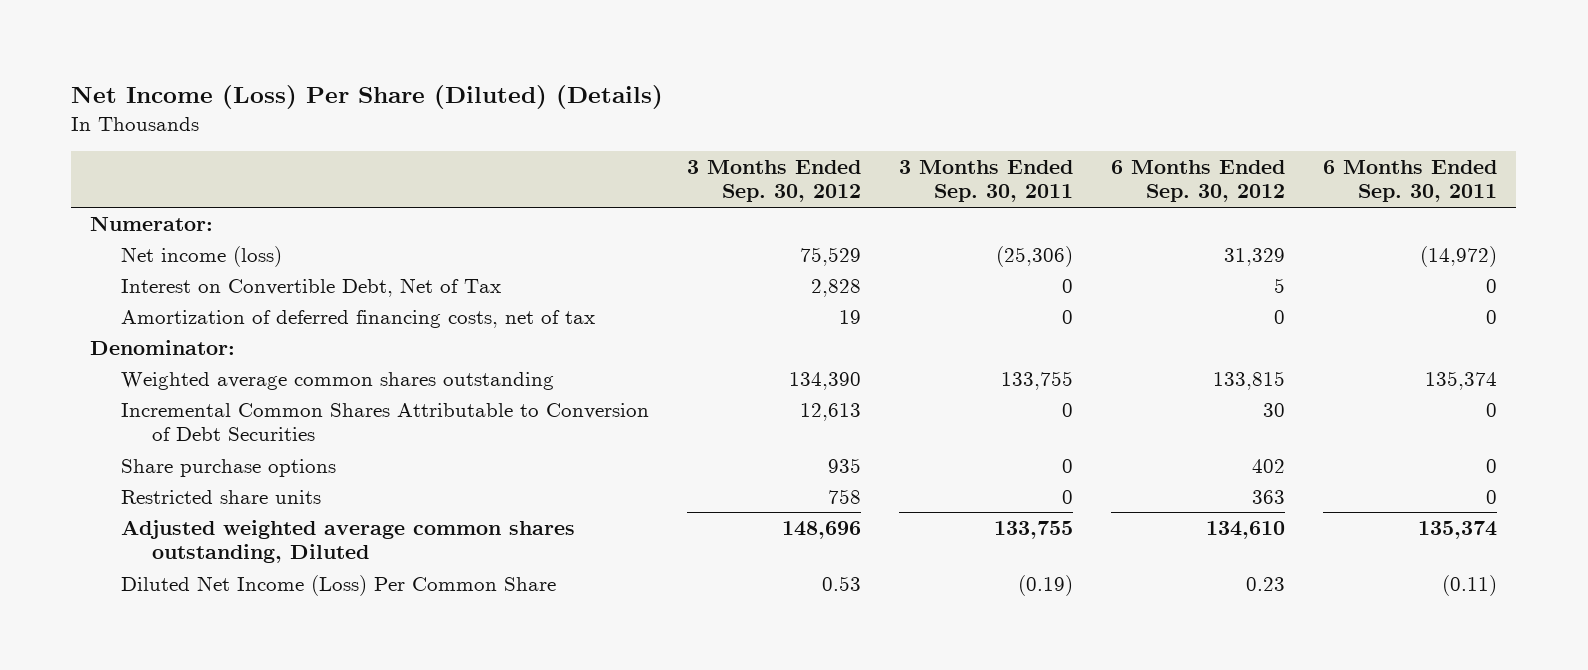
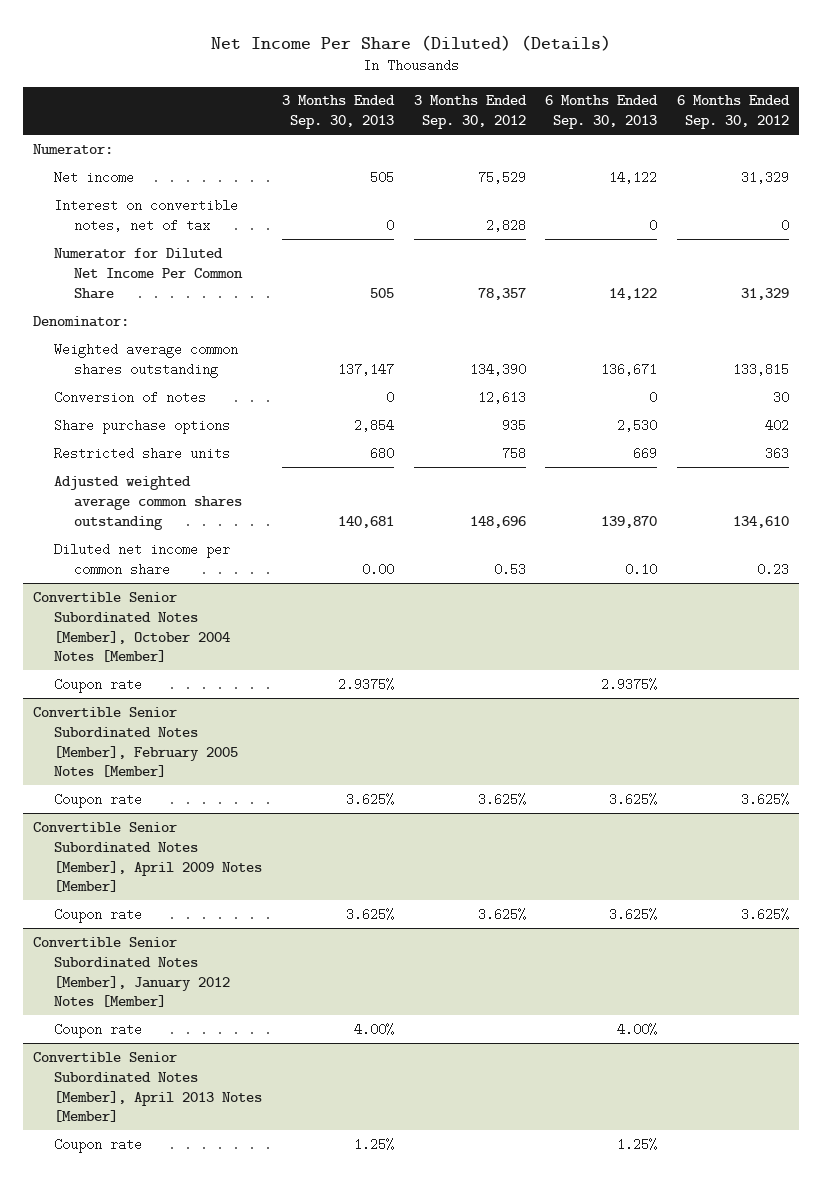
- Net Income (Loss) Per Share (Diluted) (Details)
+ Net Income Per Share (Diluted) (Details)
- | 3 Months Ended Sep. 30, 2012 | 3 Months Ended Sep. 30, 2011 | 6 Months Ended Sep. 30, 2012 | 6 Months Ended Sep. 30, 2011
+ | 3 Months Ended Sep. 30, 2013 | 3 Months Ended Sep. 30, 2012 | 6 Months Ended Sep. 30, 2013 | 6 Months Ended Sep. 30, 2012
- Net income (loss) | 75,529 | (25,306) | 31,329 | (14,972)
- Interest on Convertible Debt, Net of Tax | 2,828 | 0 | 5 | 0
- Amortization of deferred financing costs, net of tax | 19 | 0 | 0 | 0
+ Net income | 505 | 75,529 | 14,122 | 31,329
+ Interest on convertible notes, net of tax | 0 | 2,828 | 0 | 0
+ Numerator for Diluted Net Income Per Common Share | 505 | 78,357 | 14,122 | 31,329
- Incremental Common Shares Attributable to Conversion of Debt Securities | 12,613 | 0 | 30 | 0
+ Conversion of notes | 0 | 12,613 | 0 | 30
- Adjusted weighted average common shares outstanding, Diluted | 148,696 | 133,755 | 134,610 | 135,374
- Diluted Net Income (Loss) Per Common Share | 0.53 | (0.19) | 0.23 | (0.11)
+ Adjusted weighted average common shares outstanding | 140,681 | 148,696 | 139,870 | 134,610
+ Diluted net income per common share | 0.00 | 0.53 | 0.10 | 0.23
+ Convertible Senior Subordinated Notes [Member], October 2004 Notes [Member]
+ Coupon rate | 2.9375% | | 2.9375% |
+ Convertible Senior Subordinated Notes [Member], February 2005 Notes [Member]
+ Coupon rate | 3.625% | 3.625% | 3.625% | 3.625%
+ Convertible Senior Subordinated Notes [Member], April 2009 Notes [Member]
+ Coupon rate | 3.625% | 3.625% | 3.625% | 3.625%
+ Convertible Senior Subordinated Notes [Member], January 2012 Notes [Member]
+ Coupon rate | 4.00% | | 4.00% |
+ Convertible Senior Subordinated Notes [Member], April 2013 Notes [Member]
+ Coupon rate | 1.25% | | 1.25% |

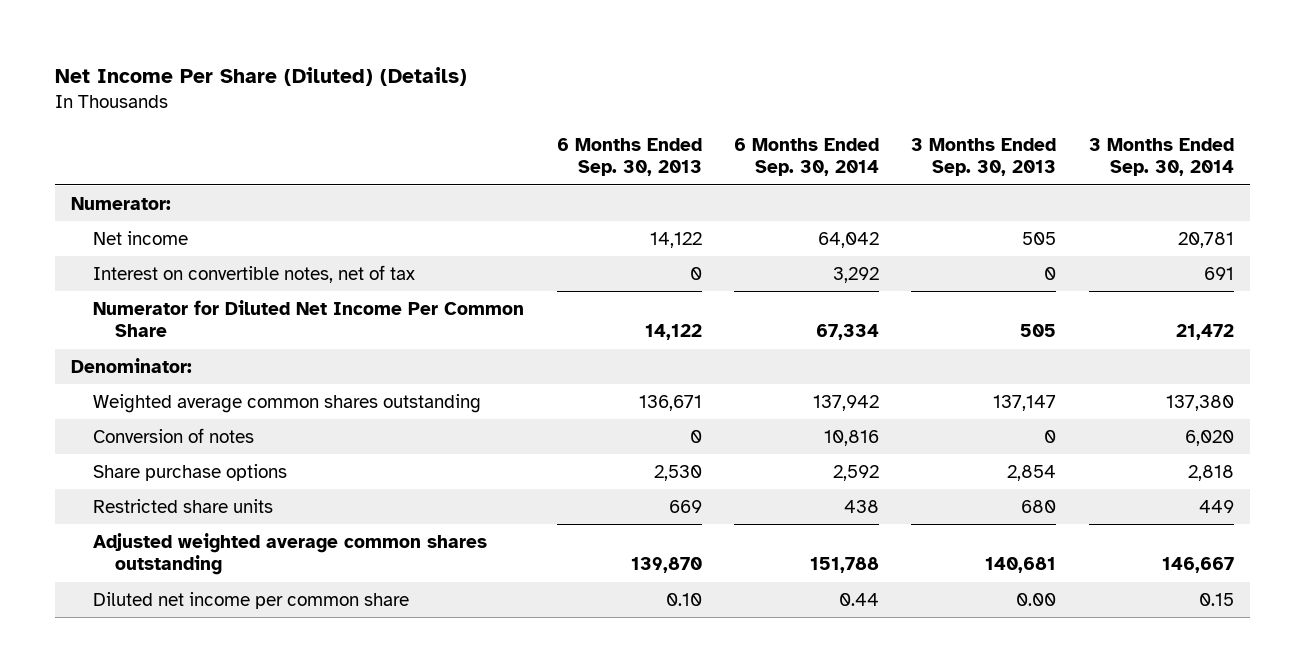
- | 3 Months Ended Sep. 30, 2013 | 3 Months Ended Sep. 30, 2012 | 6 Months Ended Sep. 30, 2013 | 6 Months Ended Sep. 30, 2012
+ | 6 Months Ended Sep. 30, 2013 | 6 Months Ended Sep. 30, 2014 | 3 Months Ended Sep. 30, 2013 | 3 Months Ended Sep. 30, 2014
- Convertible Senior Subordinated Notes [Member], October 2004 Notes [Member]
- Coupon rate | 2.9375% | | 2.9375% |
- Convertible Senior Subordinated Notes [Member], February 2005 Notes [Member]
- Coupon rate | 3.625% | 3.625% | 3.625% | 3.625%
- Convertible Senior Subordinated Notes [Member], April 2009 Notes [Member]
- Coupon rate | 3.625% | 3.625% | 3.625% | 3.625%
- Convertible Senior Subordinated Notes [Member], January 2012 Notes [Member]
- Coupon rate | 4.00% | | 4.00% |
- Convertible Senior Subordinated Notes [Member], April 2013 Notes [Member]
- Coupon rate | 1.25% | | 1.25% |

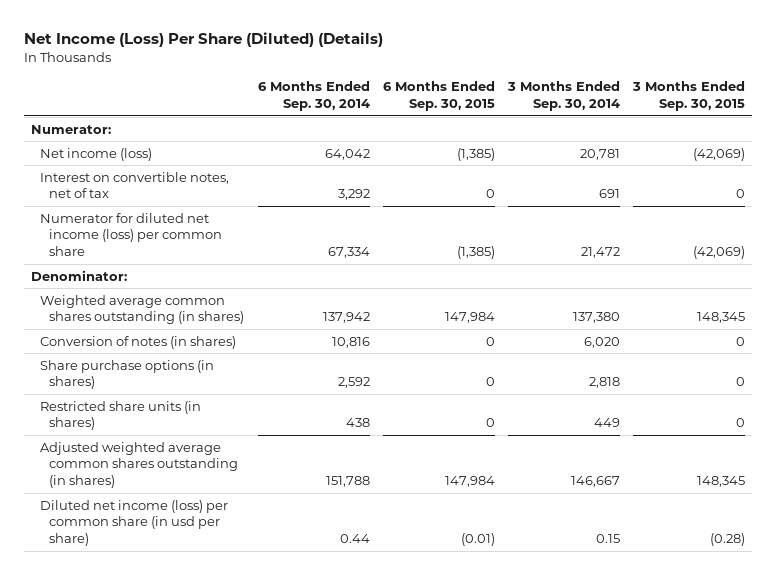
- Net Income Per Share (Diluted) (Details)
+ Net Income (Loss) Per Share (Diluted) (Details)
- | 6 Months Ended Sep. 30, 2013 | 6 Months Ended Sep. 30, 2014 | 3 Months Ended Sep. 30, 2013 | 3 Months Ended Sep. 30, 2014
+ | 6 Months Ended Sep. 30, 2014 | 6 Months Ended Sep. 30, 2015 | 3 Months Ended Sep. 30, 2014 | 3 Months Ended Sep. 30, 2015
- Net income | 14,122 | 64,042 | 505 | 20,781
+ Net income (loss) | 64,042 | (1,385) | 20,781 | (42,069)
- Numerator for Diluted Net Income Per Common Share | 14,122 | 67,334 | 505 | 21,472
+ Numerator for diluted net income (loss) per common share | 67,334 | (1,385) | 21,472 | (42,069)
- Weighted average common shares outstanding | 136,671 | 137,942 | 137,147 | 137,380
- Conversion of notes | 0 | 10,816 | 0 | 6,020
- Share purchase options | 2,530 | 2,592 | 2,854 | 2,818
- Restricted share units | 669 | 438 | 680 | 449
- Adjusted weighted average common shares outstanding | 139,870 | 151,788 | 140,681 | 146,667
- Diluted net income per common share | 0.10 | 0.44 | 0.00 | 0.15
+ Weighted average common shares outstanding (in shares) | 137,942 | 147,984 | 137,380 | 148,345
+ Conversion of notes (in shares) | 10,816 | 0 | 6,020 | 0
+ Share purchase options (in shares) | 2,592 | 0 | 2,818 | 0
+ Restricted share units (in shares) | 438 | 0 | 449 | 0
+ Adjusted weighted average common shares outstanding (in shares) | 151,788 | 147,984 | 146,667 | 148,345
+ Diluted net income (loss) per common share (in usd per share) | 0.44 | (0.01) | 0.15 | (0.28)

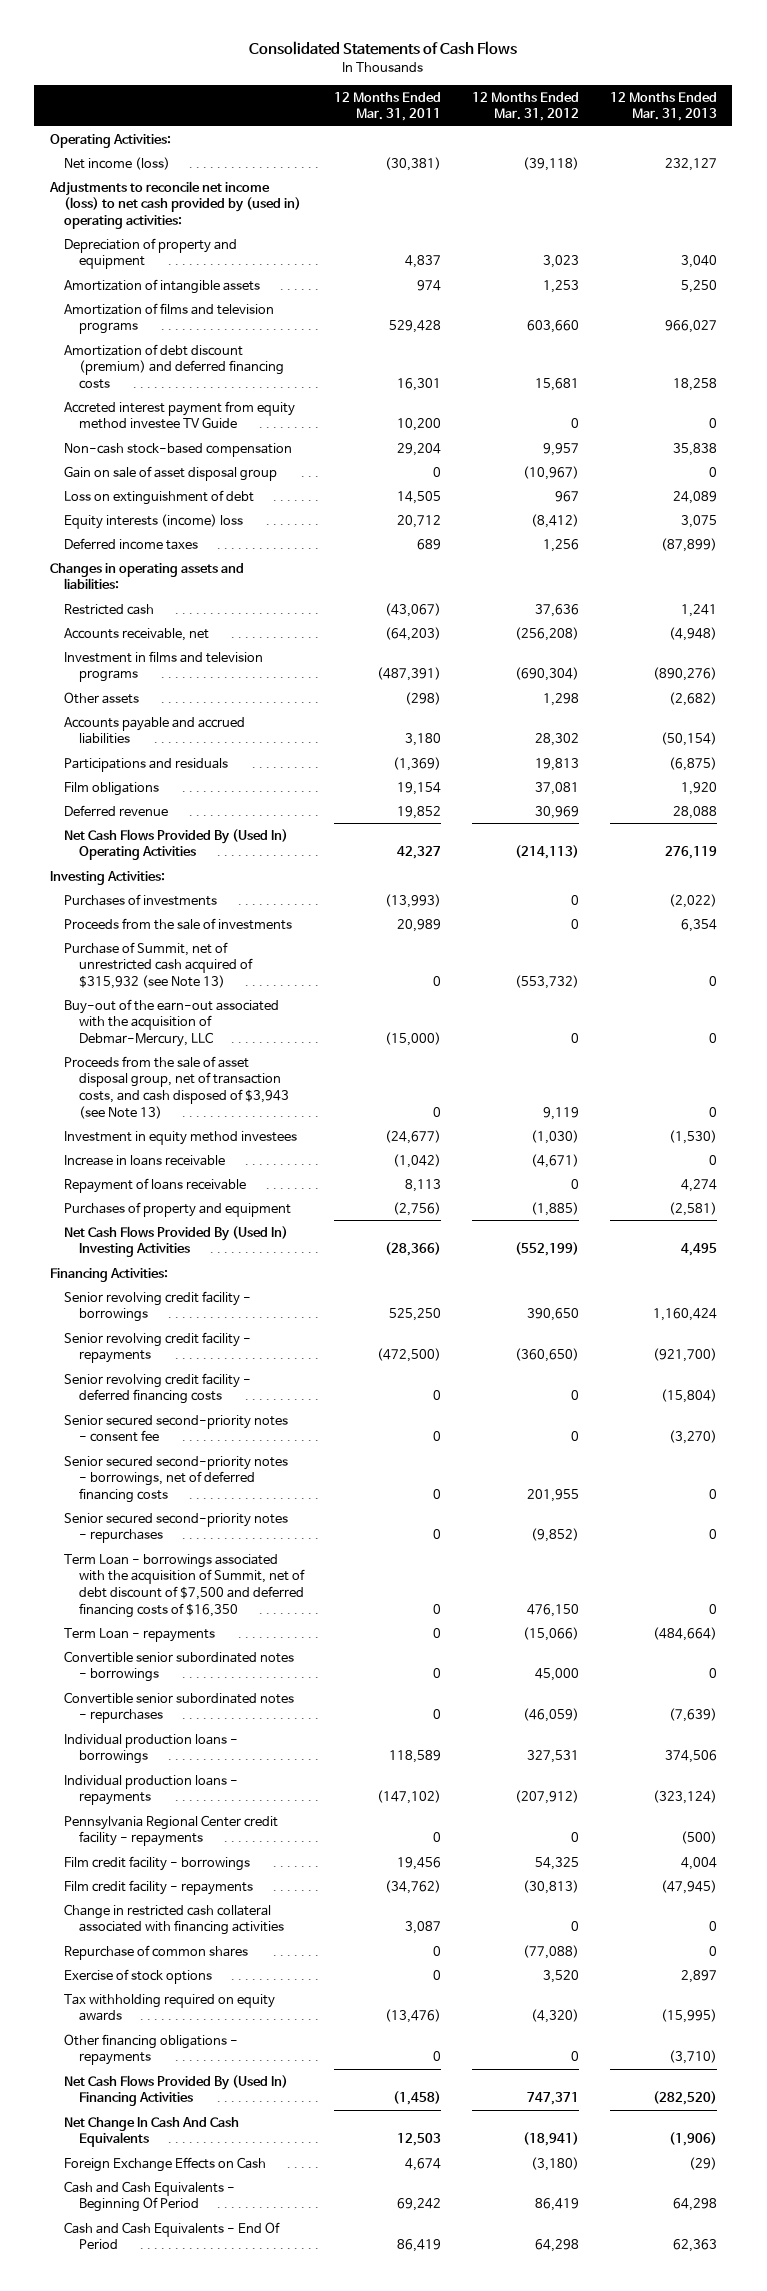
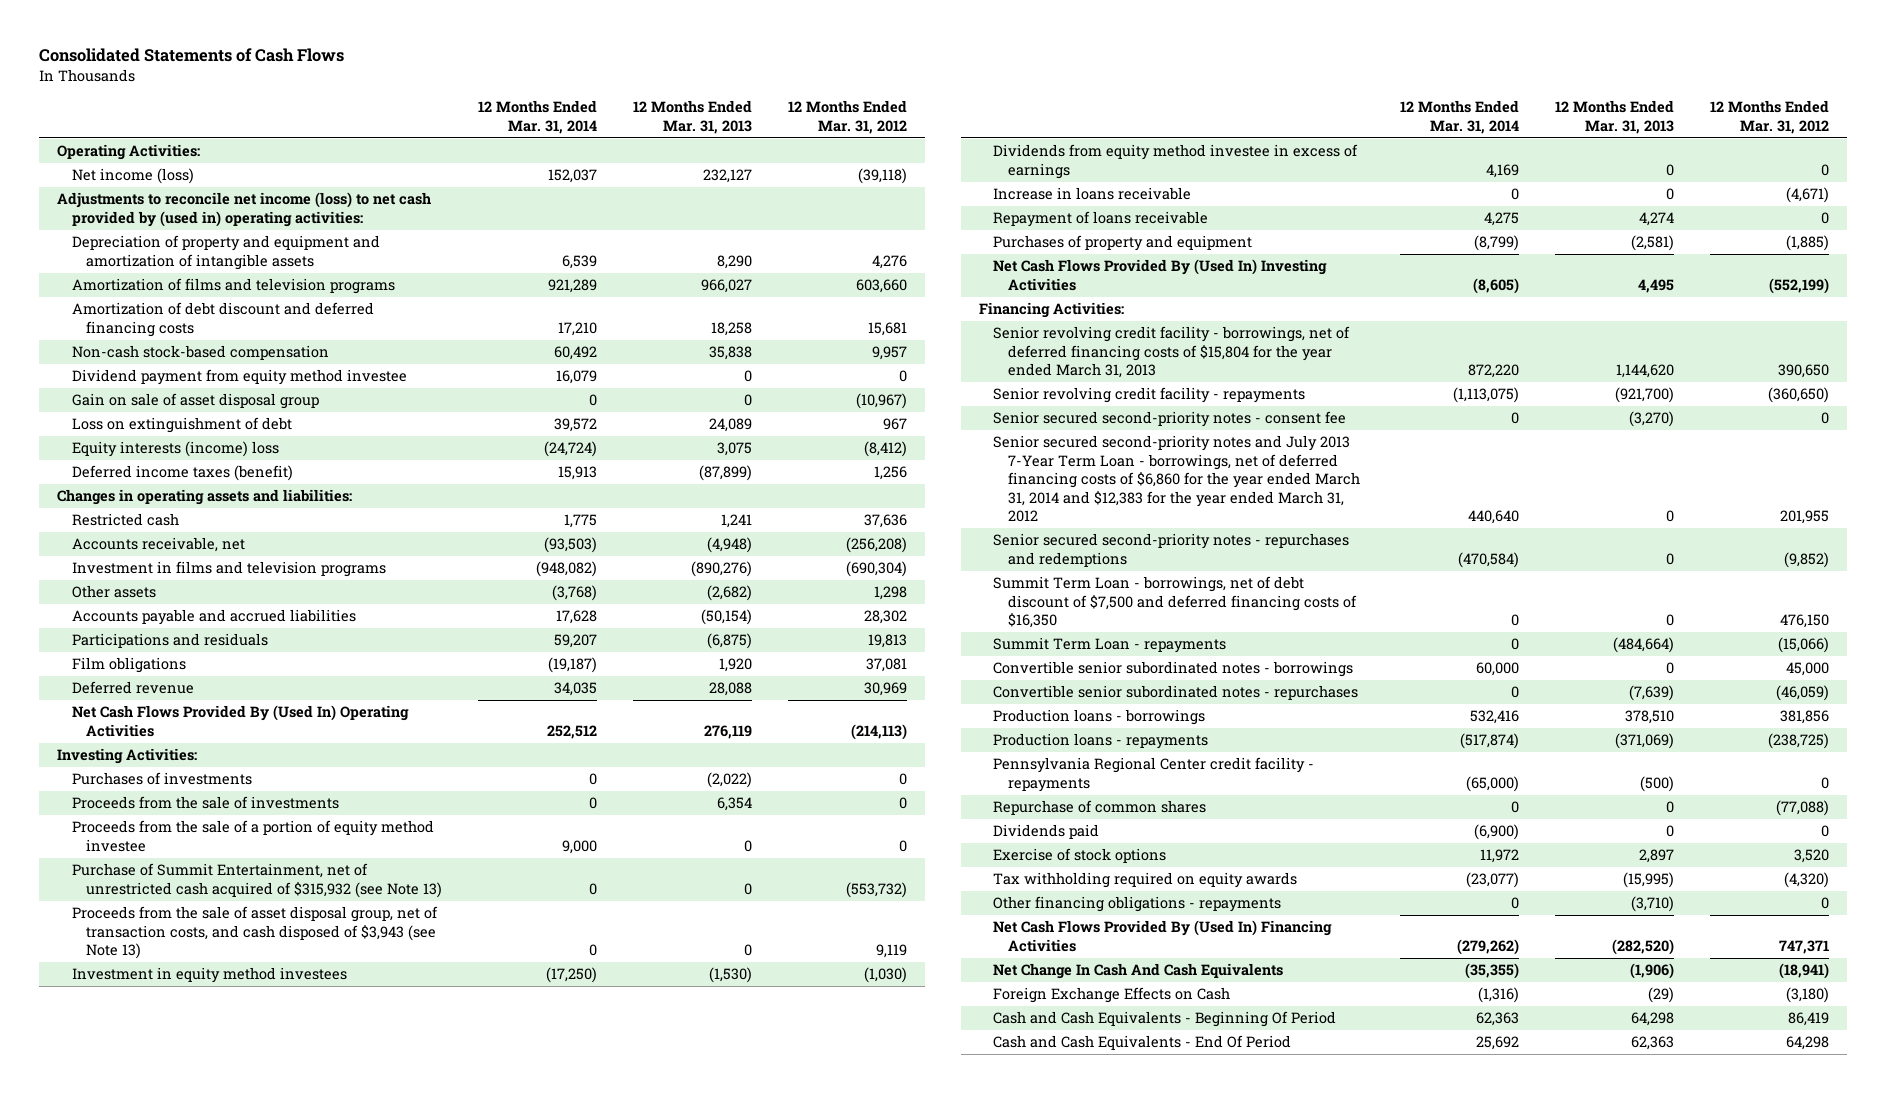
- | 12 Months Ended Mar. 31, 2011 | 12 Months Ended Mar. 31, 2012 | 12 Months Ended Mar. 31, 2013
+ | 12 Months Ended Mar. 31, 2014 | 12 Months Ended Mar. 31, 2013 | 12 Months Ended Mar. 31, 2012
- Depreciation of property and equipment | 4,837 | 3,023 | 3,040
- Amortization of intangible assets | 974 | 1,253 | 5,250
+ Depreciation of property and equipment and amortization of intangible assets | 6,539 | 8,290 | 4,276
- Amortization of debt discount (premium) and deferred financing costs | 16,301 | 15,681 | 18,258
- Accreted interest payment from equity method investee TV Guide | 10,200 | 0 | 0
+ Amortization of debt discount and deferred financing costs | 17,210 | 18,258 | 15,681
+ Dividend payment from equity method investee | 16,079 | 0 | 0
- Deferred income taxes | 689 | 1,256 | (87,899)
+ Deferred income taxes (benefit) | 15,913 | (87,899) | 1,256
- Purchase of Summit, net of unrestricted cash acquired of $315,932 (see Note 13) | 0 | (553,732) | 0
- Buy-out of the earn-out associated with the acquisition of Debmar-Mercury, LLC | (15,000) | 0 | 0
+ Proceeds from the sale of a portion of equity method investee | 9,000 | 0 | 0
+ Purchase of Summit Entertainment, net of unrestricted cash acquired of $315,932 (see Note 13) | 0 | 0 | (553,732)
+ Dividends from equity method investee in excess of earnings | 4,169 | 0 | 0
- Senior revolving credit facility - borrowings | 525,250 | 390,650 | 1,160,424
+ Senior revolving credit facility - borrowings, net of deferred financing costs of $15,804 for the year ended March 31, 2013 | 872,220 | 1,144,620 | 390,650
- Senior revolving credit facility - deferred financing costs | 0 | 0 | (15,804)
- Senior secured second-priority notes - borrowings, net of deferred financing costs | 0 | 201,955 | 0
- Senior secured second-priority notes - repurchases | 0 | (9,852) | 0
- Term Loan - borrowings associated with the acquisition of Summit, net of debt discount of $7,500 and deferred financing costs of $16,350 | 0 | 476,150 | 0
- Term Loan - repayments | 0 | (15,066) | (484,664)
+ Senior secured second-priority notes and July 2013 7-Year Term Loan - borrowings, net of deferred financing costs of $6,860 for the year ended March 31, 2014 and $12,383 for the year ended March 31, 2012 | 440,640 | 0 | 201,955
+ Senior secured second-priority notes - repurchases and redemptions | (470,584) | 0 | (9,852)
+ Summit Term Loan - borrowings, net of debt discount of $7,500 and deferred financing costs of $16,350 | 0 | 0 | 476,150
+ Summit Term Loan - repayments | 0 | (484,664) | (15,066)
- Individual production loans - borrowings | 118,589 | 327,531 | 374,506
- Individual production loans - repayments | (147,102) | (207,912) | (323,124)
+ Production loans - borrowings | 532,416 | 378,510 | 381,856
+ Production loans - repayments | (517,874) | (371,069) | (238,725)
- Film credit facility - borrowings | 19,456 | 54,325 | 4,004
- Film credit facility - repayments | (34,762) | (30,813) | (47,945)
- Change in restricted cash collateral associated with financing activities | 3,087 | 0 | 0
+ Dividends paid | (6,900) | 0 | 0

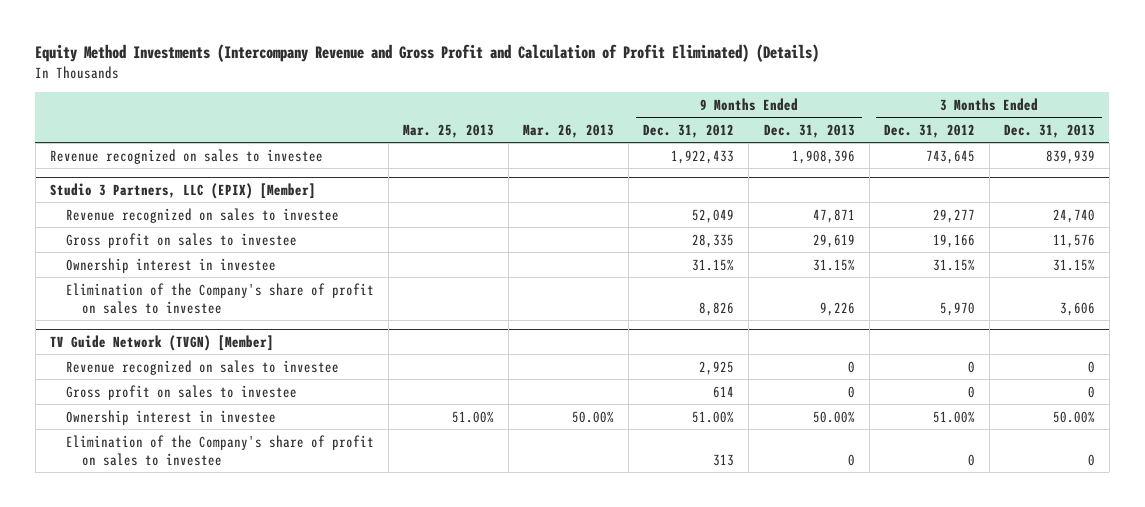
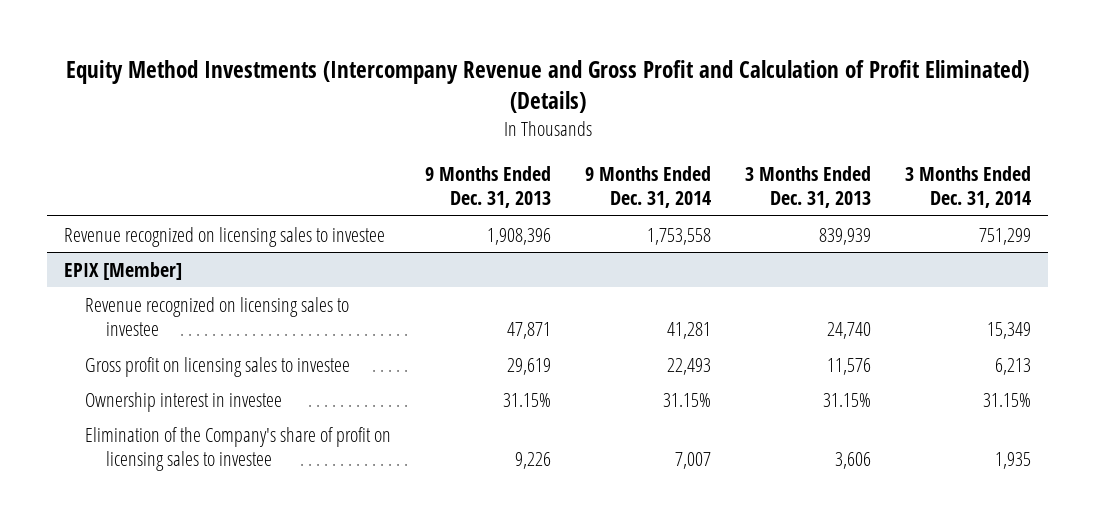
- | Mar. 25, 2013 | Mar. 26, 2013 | 9 Months Ended Dec. 31, 2012 | 9 Months Ended Dec. 31, 2013 | 3 Months Ended Dec. 31, 2012 | 3 Months Ended Dec. 31, 2013
+ | 9 Months Ended Dec. 31, 2013 | 9 Months Ended Dec. 31, 2014 | 3 Months Ended Dec. 31, 2013 | 3 Months Ended Dec. 31, 2014
- Revenue recognized on sales to investee | | | 1,922,433 | 1,908,396 | 743,645 | 839,939
- Studio 3 Partners, LLC (EPIX) [Member]
- Revenue recognized on sales to investee | | | 52,049 | 47,871 | 29,277 | 24,740
- Gross profit on sales to investee | | | 28,335 | 29,619 | 19,166 | 11,576
+ Revenue recognized on licensing sales to investee | 1,908,396 | 1,753,558 | 839,939 | 751,299
+ EPIX [Member]
+ Revenue recognized on licensing sales to investee | 47,871 | 41,281 | 24,740 | 15,349
+ Gross profit on licensing sales to investee | 29,619 | 22,493 | 11,576 | 6,213
- Elimination of the Company's share of profit on sales to investee | | | 8,826 | 9,226 | 5,970 | 3,606
- TV Guide Network (TVGN) [Member]
- Revenue recognized on sales to investee | | | 2,925 | 0 | 0 | 0
- Gross profit on sales to investee | | | 614 | 0 | 0 | 0
- Ownership interest in investee | 51.00% | 50.00% | 51.00% | 50.00% | 51.00% | 50.00%
- Elimination of the Company's share of profit on sales to investee | | | 313 | 0 | 0 | 0
+ Elimination of the Company's share of profit on licensing sales to investee | 9,226 | 7,007 | 3,606 | 1,935

